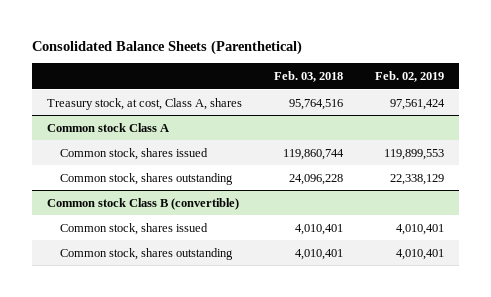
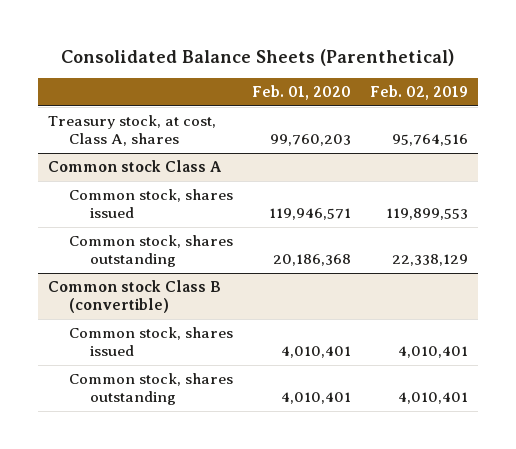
- | Feb. 03, 2018 | Feb. 02, 2019
+ | Feb. 01, 2020 | Feb. 02, 2019
- Treasury stock, at cost, Class A, shares | 95,764,516 | 97,561,424
+ Treasury stock, at cost, Class A, shares | 99,760,203 | 95,764,516

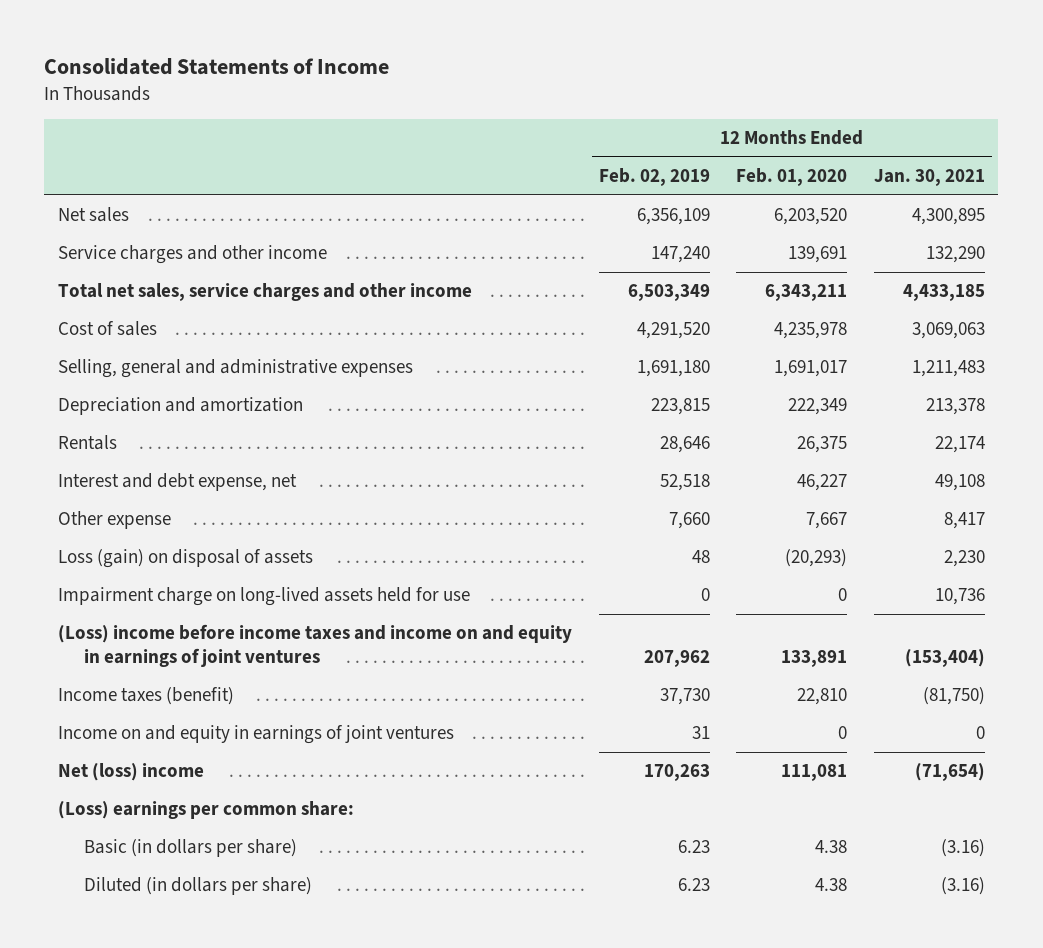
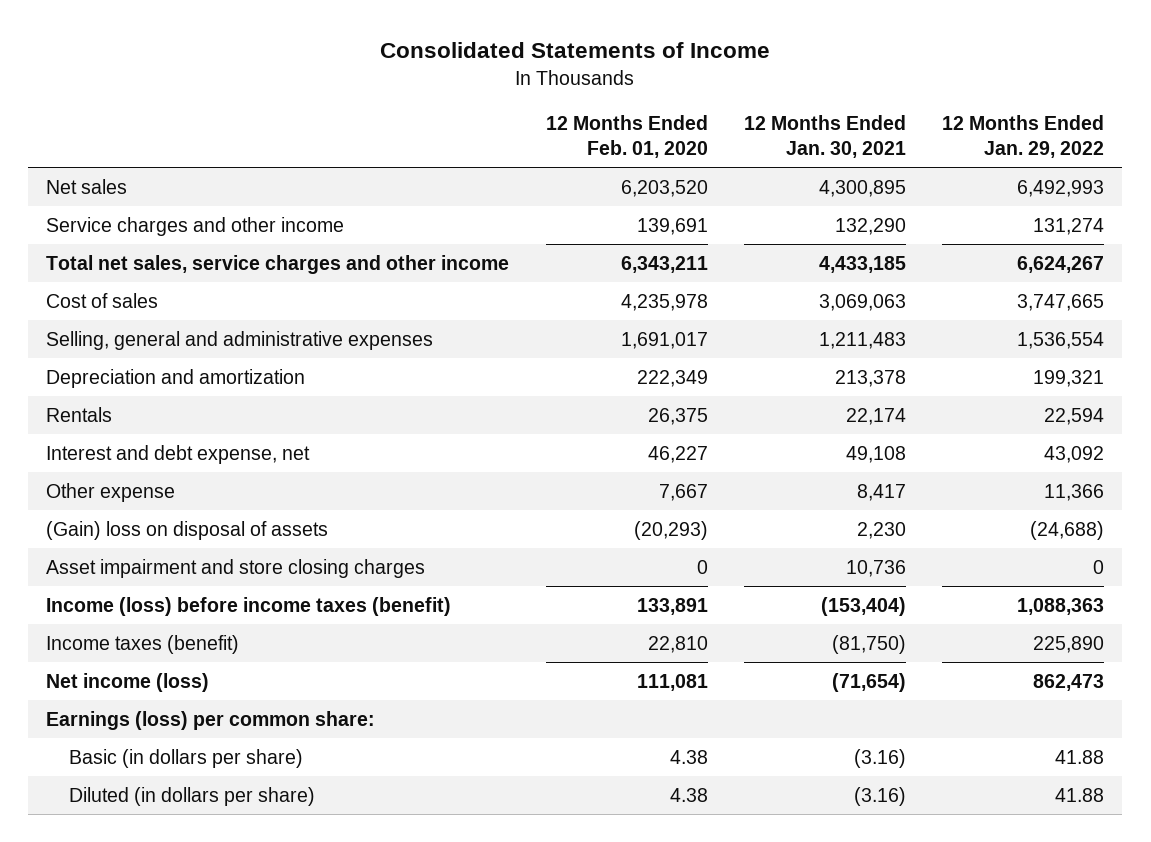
- | 12 Months Ended Feb. 02, 2019 | 12 Months Ended Feb. 01, 2020 | 12 Months Ended Jan. 30, 2021
+ | 12 Months Ended Feb. 01, 2020 | 12 Months Ended Jan. 30, 2021 | 12 Months Ended Jan. 29, 2022
- Loss (gain) on disposal of assets | 48 | (20,293) | 2,230
- Impairment charge on long-lived assets held for use | 0 | 0 | 10,736
- (Loss) income before income taxes and income on and equity in earnings of joint ventures | 207,962 | 133,891 | (153,404)
+ (Gain) loss on disposal of assets | (20,293) | 2,230 | (24,688)
+ Asset impairment and store closing charges | 0 | 10,736 | 0
+ Income (loss) before income taxes (benefit) | 133,891 | (153,404) | 1,088,363
- Income on and equity in earnings of joint ventures | 31 | 0 | 0
- Net (loss) income | 170,263 | 111,081 | (71,654)
- (Loss) earnings per common share:
+ Net income (loss) | 111,081 | (71,654) | 862,473
+ Earnings (loss) per common share:

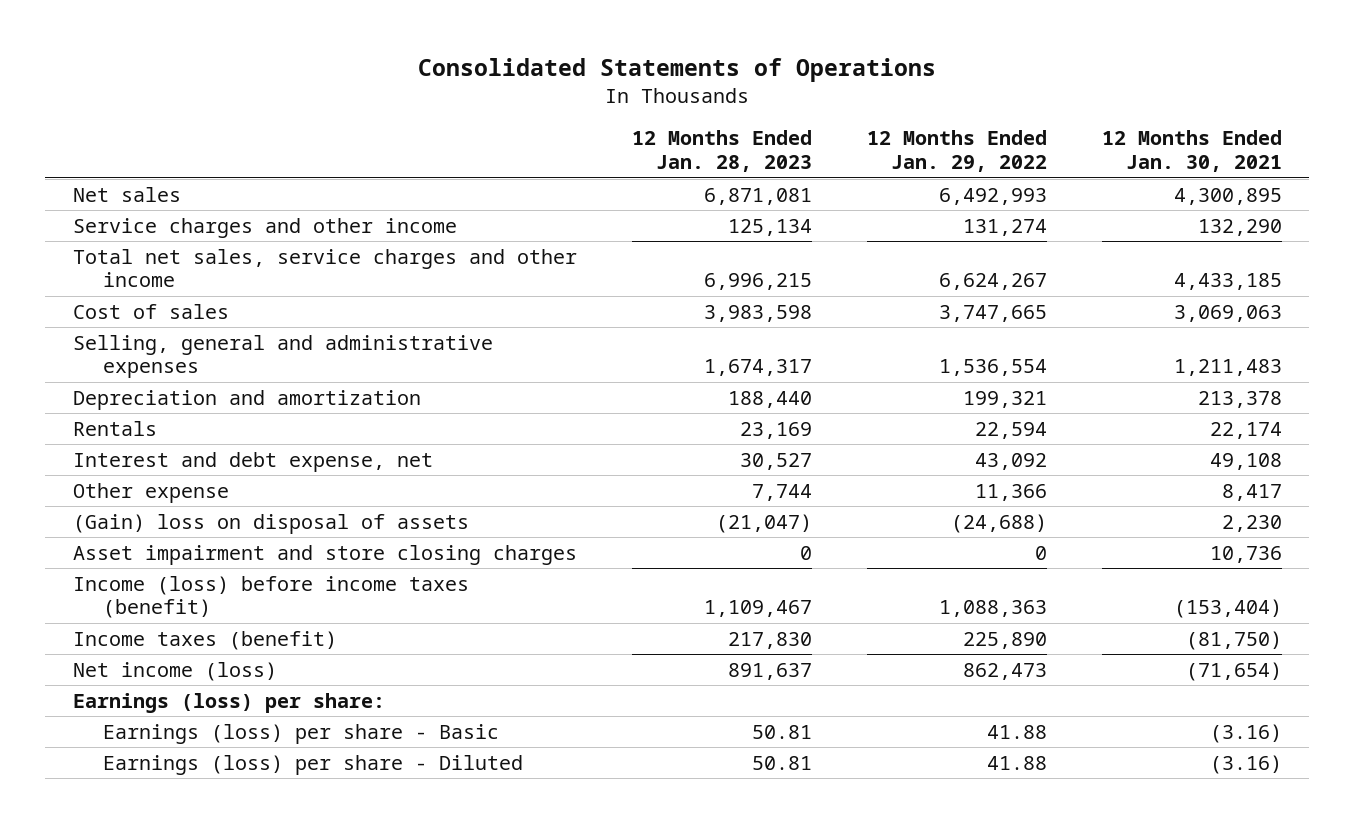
- Consolidated Statements of Income
+ Consolidated Statements of Operations
- | 12 Months Ended Feb. 01, 2020 | 12 Months Ended Jan. 30, 2021 | 12 Months Ended Jan. 29, 2022
+ | 12 Months Ended Jan. 28, 2023 | 12 Months Ended Jan. 29, 2022 | 12 Months Ended Jan. 30, 2021
- Earnings (loss) per common share:
- Basic (in dollars per share) | 4.38 | (3.16) | 41.88
- Diluted (in dollars per share) | 4.38 | (3.16) | 41.88
+ Earnings (loss) per share:
+ Earnings (loss) per share - Basic | 50.81 | 41.88 | (3.16)
+ Earnings (loss) per share - Diluted | 50.81 | 41.88 | (3.16)

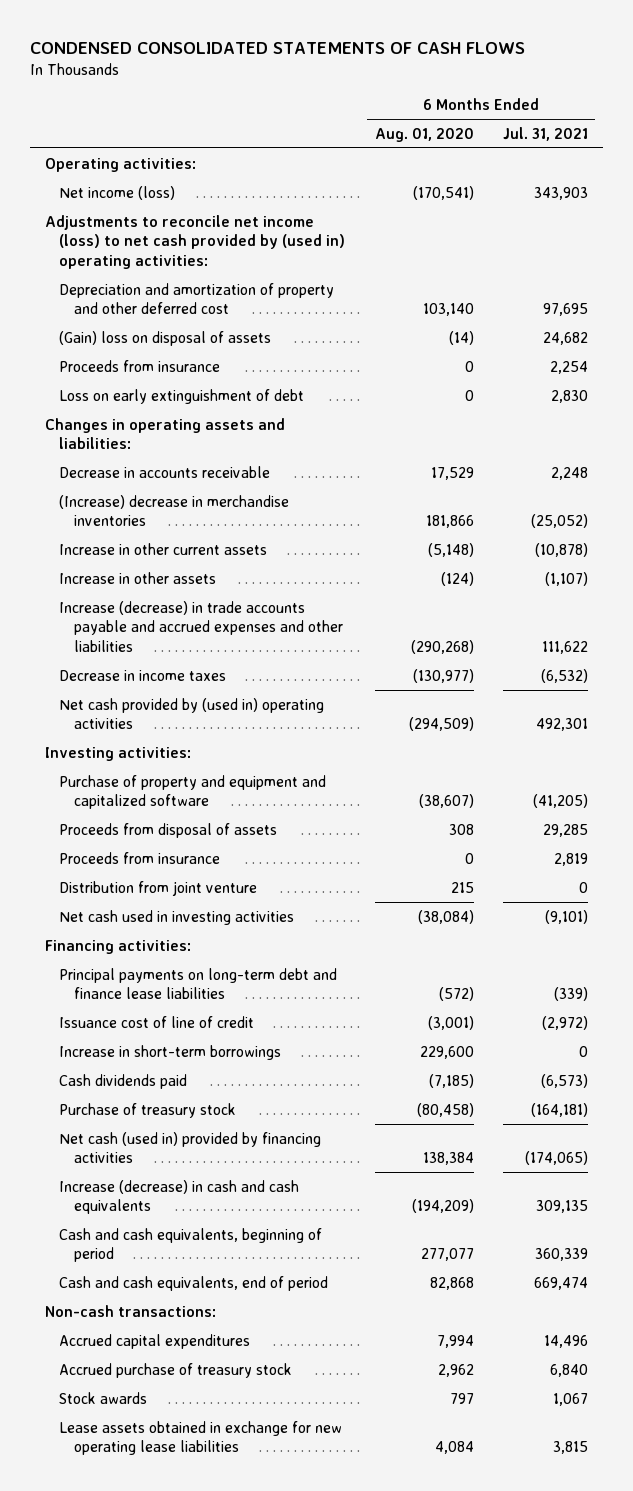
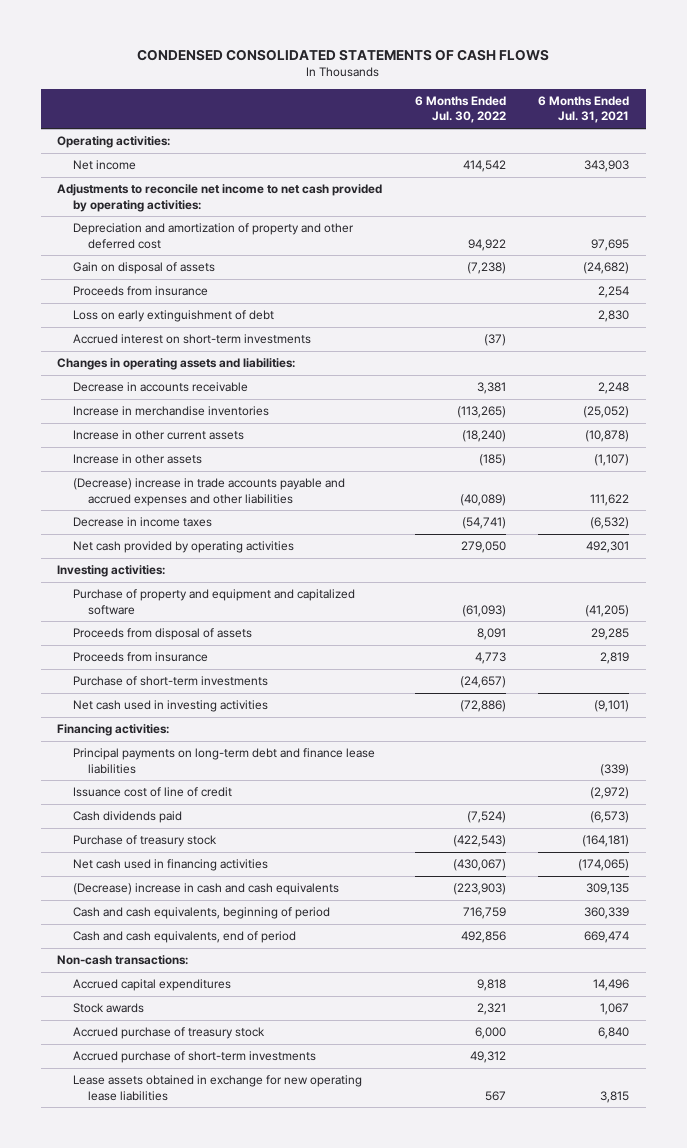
- | 6 Months Ended Aug. 01, 2020 | 6 Months Ended Jul. 31, 2021
+ | 6 Months Ended Jul. 30, 2022 | 6 Months Ended Jul. 31, 2021
- Net income (loss) | (170,541) | 343,903
- Adjustments to reconcile net income (loss) to net cash provided by (used in) operating activities:
+ Net income | 414,542 | 343,903
+ Adjustments to reconcile net income to net cash provided by operating activities:
- (Gain) loss on disposal of assets | (14) | 24,682
+ Gain on disposal of assets | (7,238) | (24,682)
+ Accrued interest on short-term investments | (37) |
- (Increase) decrease in merchandise inventories | 181,866 | (25,052)
+ Increase in merchandise inventories | (113,265) | (25,052)
- Increase (decrease) in trade accounts payable and accrued expenses and other liabilities | (290,268) | 111,622
+ (Decrease) increase in trade accounts payable and accrued expenses and other liabilities | (40,089) | 111,622
- Net cash provided by (used in) operating activities | (294,509) | 492,301
+ Net cash provided by operating activities | 279,050 | 492,301
- Distribution from joint venture | 215 | 0
+ Purchase of short-term investments | (24,657) |
- Increase in short-term borrowings | 229,600 | 0
- Net cash (used in) provided by financing activities | 138,384 | (174,065)
- Increase (decrease) in cash and cash equivalents | (194,209) | 309,135
+ Net cash used in financing activities | (430,067) | (174,065)
+ (Decrease) increase in cash and cash equivalents | (223,903) | 309,135
moved down: Accrued purchase of treasury stock | 6,000 | 6,840
+ Accrued purchase of short-term investments | 49,312 |

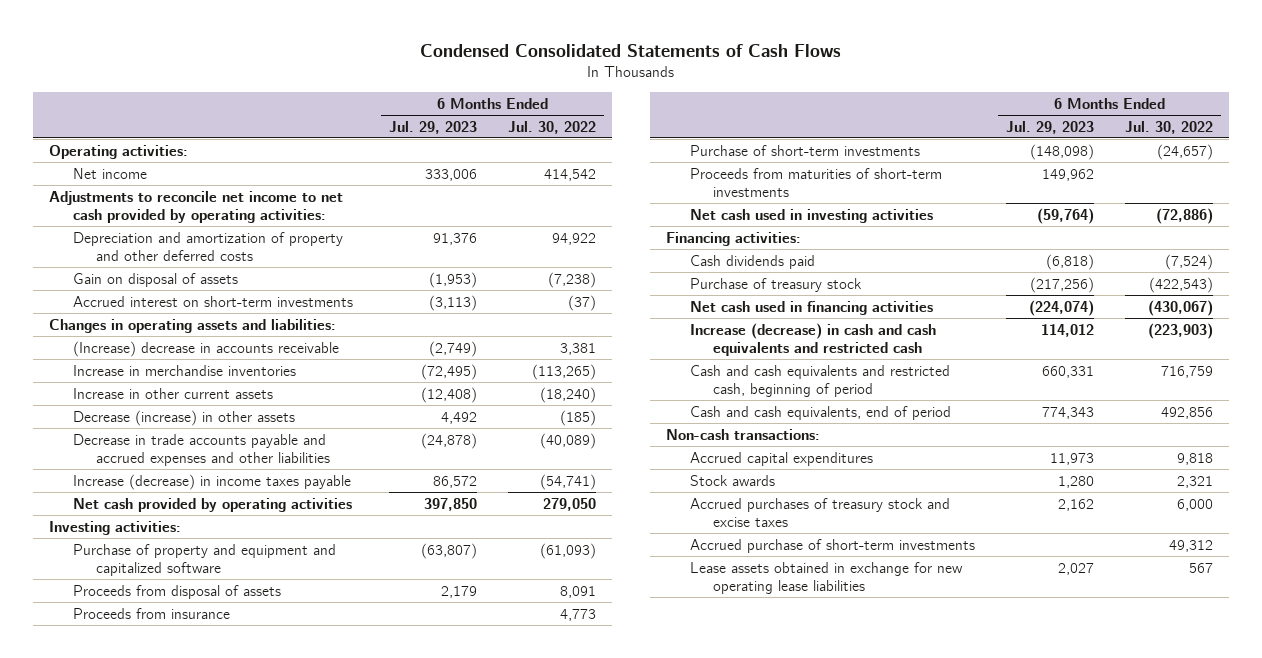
- CONDENSED CONSOLIDATED STATEMENTS OF CASH FLOWS
+ Condensed Consolidated Statements of Cash Flows
- | 6 Months Ended Jul. 30, 2022 | 6 Months Ended Jul. 31, 2021
+ | 6 Months Ended Jul. 29, 2023 | 6 Months Ended Jul. 30, 2022
- Depreciation and amortization of property and other deferred cost | 94,922 | 97,695
+ Depreciation and amortization of property and other deferred costs | 91,376 | 94,922
- Proceeds from insurance | | 2,254
- Loss on early extinguishment of debt | | 2,830
- Decrease in accounts receivable | 3,381 | 2,248
+ (Increase) decrease in accounts receivable | (2,749) | 3,381
- Increase in other assets | (185) | (1,107)
- (Decrease) increase in trade accounts payable and accrued expenses and other liabilities | (40,089) | 111,622
- Decrease in income taxes | (54,741) | (6,532)
+ Decrease (increase) in other assets | 4,492 | (185)
+ Decrease in trade accounts payable and accrued expenses and other liabilities | (24,878) | (40,089)
+ Increase (decrease) in income taxes payable | 86,572 | (54,741)
+ Proceeds from maturities of short-term investments | 149,962 |
- Principal payments on long-term debt and finance lease liabilities | | (339)
- Issuance cost of line of credit | | (2,972)
- (Decrease) increase in cash and cash equivalents | (223,903) | 309,135
- Cash and cash equivalents, beginning of period | 716,759 | 360,339
+ Increase (decrease) in cash and cash equivalents and restricted cash | 114,012 | (223,903)
+ Cash and cash equivalents and restricted cash, beginning of period | 660,331 | 716,759
- Accrued purchase of treasury stock | 6,000 | 6,840
+ Accrued purchases of treasury stock and excise taxes | 2,162 | 6,000

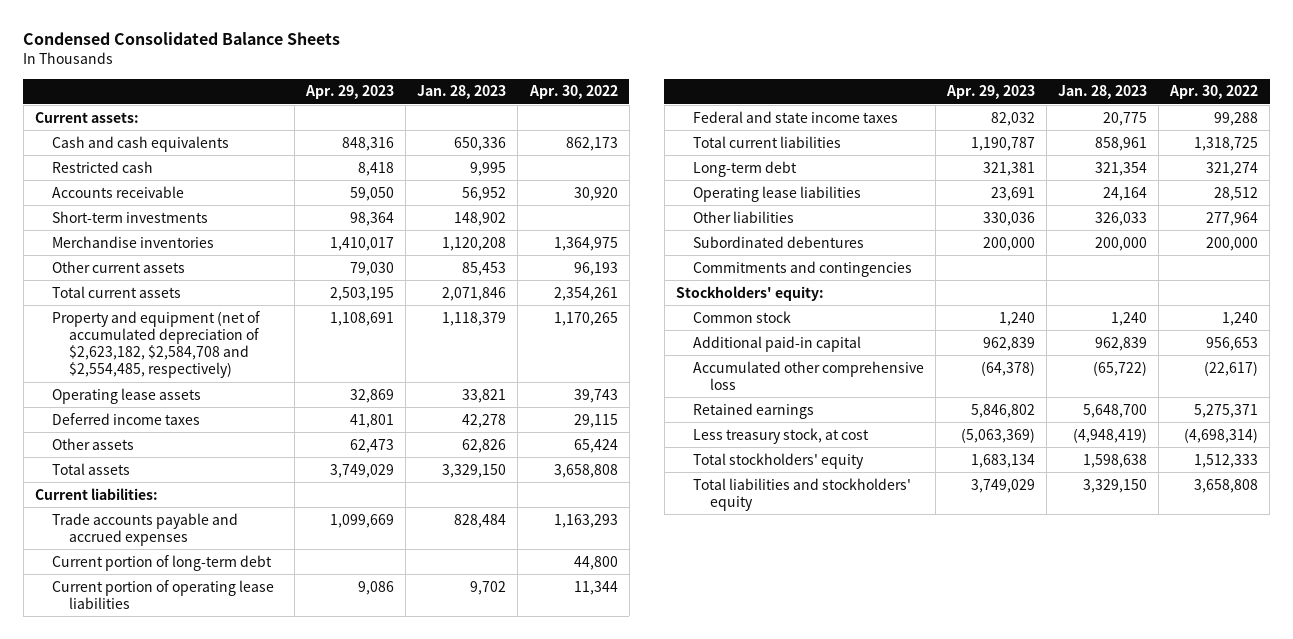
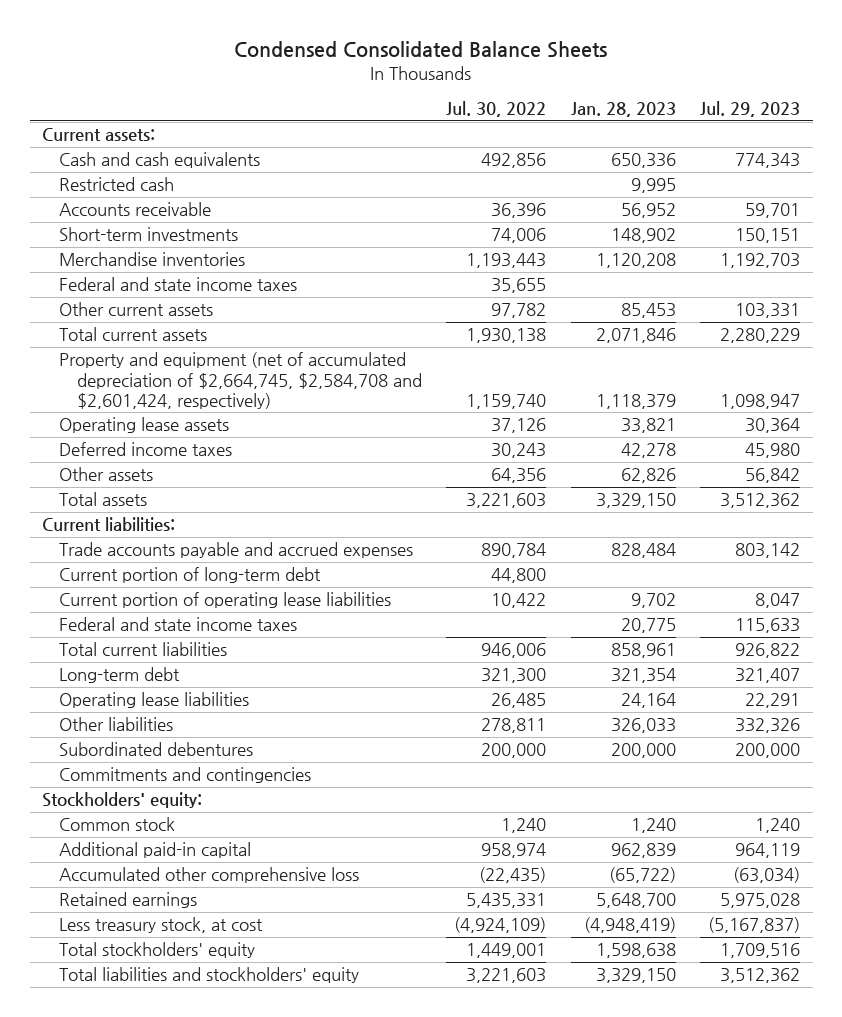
- | Apr. 29, 2023 | Jan. 28, 2023 | Apr. 30, 2022
+ | Jul. 30, 2022 | Jan. 28, 2023 | Jul. 29, 2023
+ Federal and state income taxes | 35,655 | |
- Property and equipment (net of accumulated depreciation of $2,623,182, $2,584,708 and $2,554,485, respectively) | 1,108,691 | 1,118,379 | 1,170,265
+ Property and equipment (net of accumulated depreciation of $2,664,745, $2,584,708 and $2,601,424, respectively) | 1,159,740 | 1,118,379 | 1,098,947

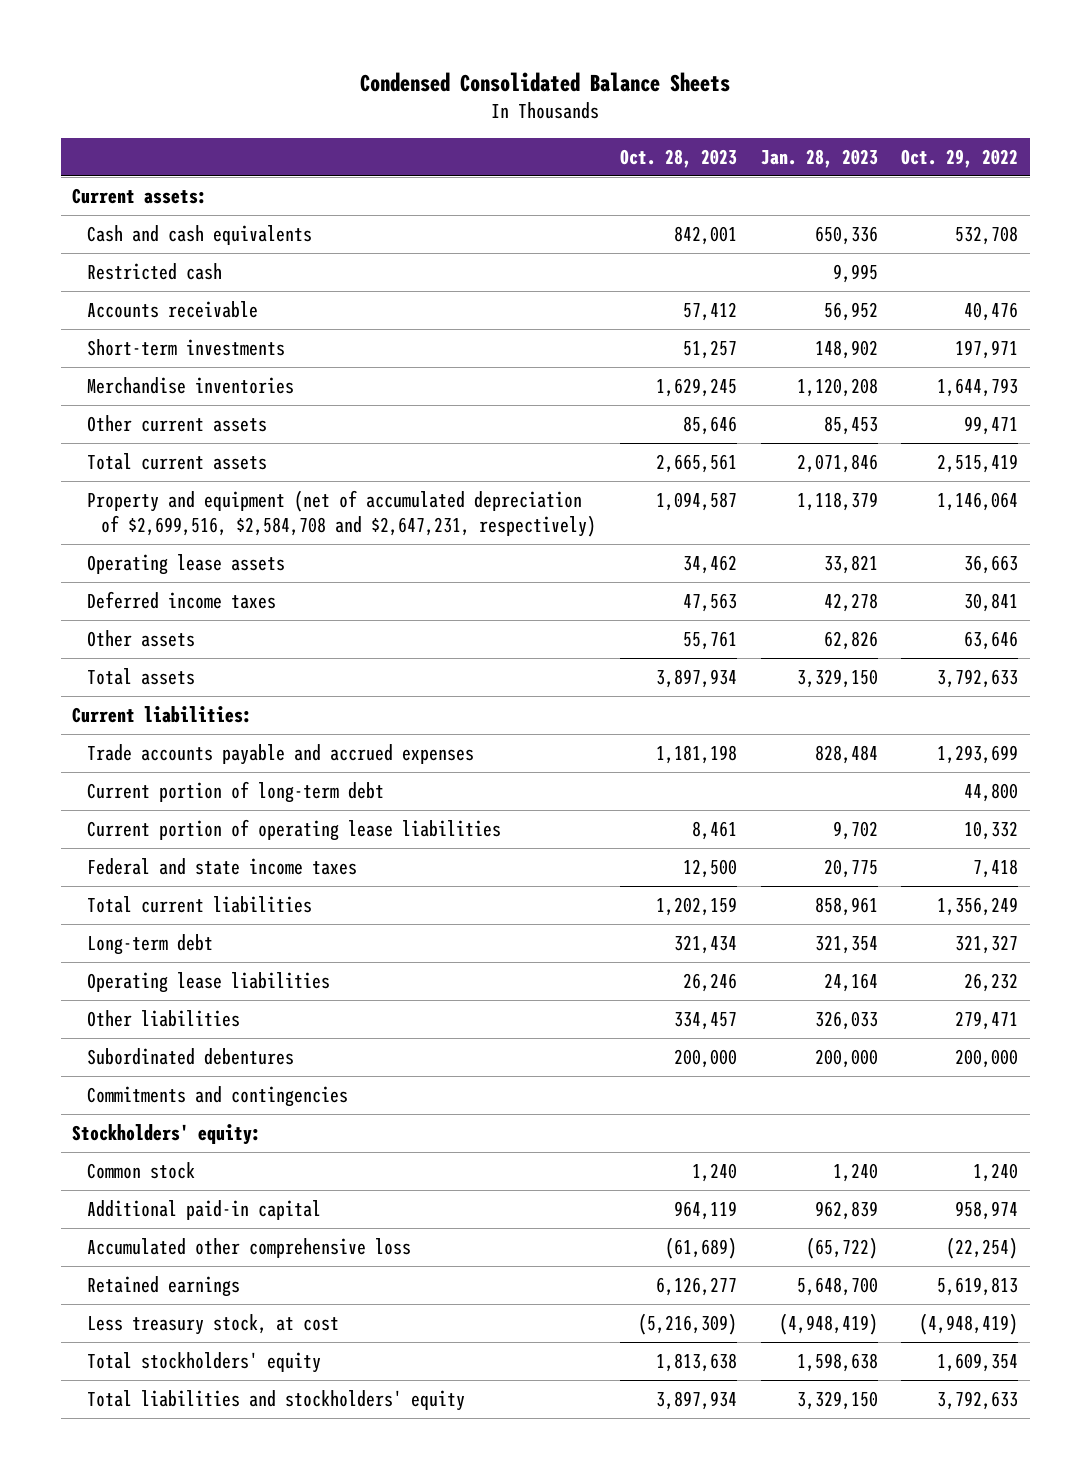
- | Jul. 30, 2022 | Jan. 28, 2023 | Jul. 29, 2023
+ | Oct. 28, 2023 | Jan. 28, 2023 | Oct. 29, 2022
- Federal and state income taxes | 35,655 | |
- Property and equipment (net of accumulated depreciation of $2,664,745, $2,584,708 and $2,601,424, respectively) | 1,159,740 | 1,118,379 | 1,098,947
+ Property and equipment (net of accumulated depreciation of $2,699,516, $2,584,708 and $2,647,231, respectively) | 1,094,587 | 1,118,379 | 1,146,064

